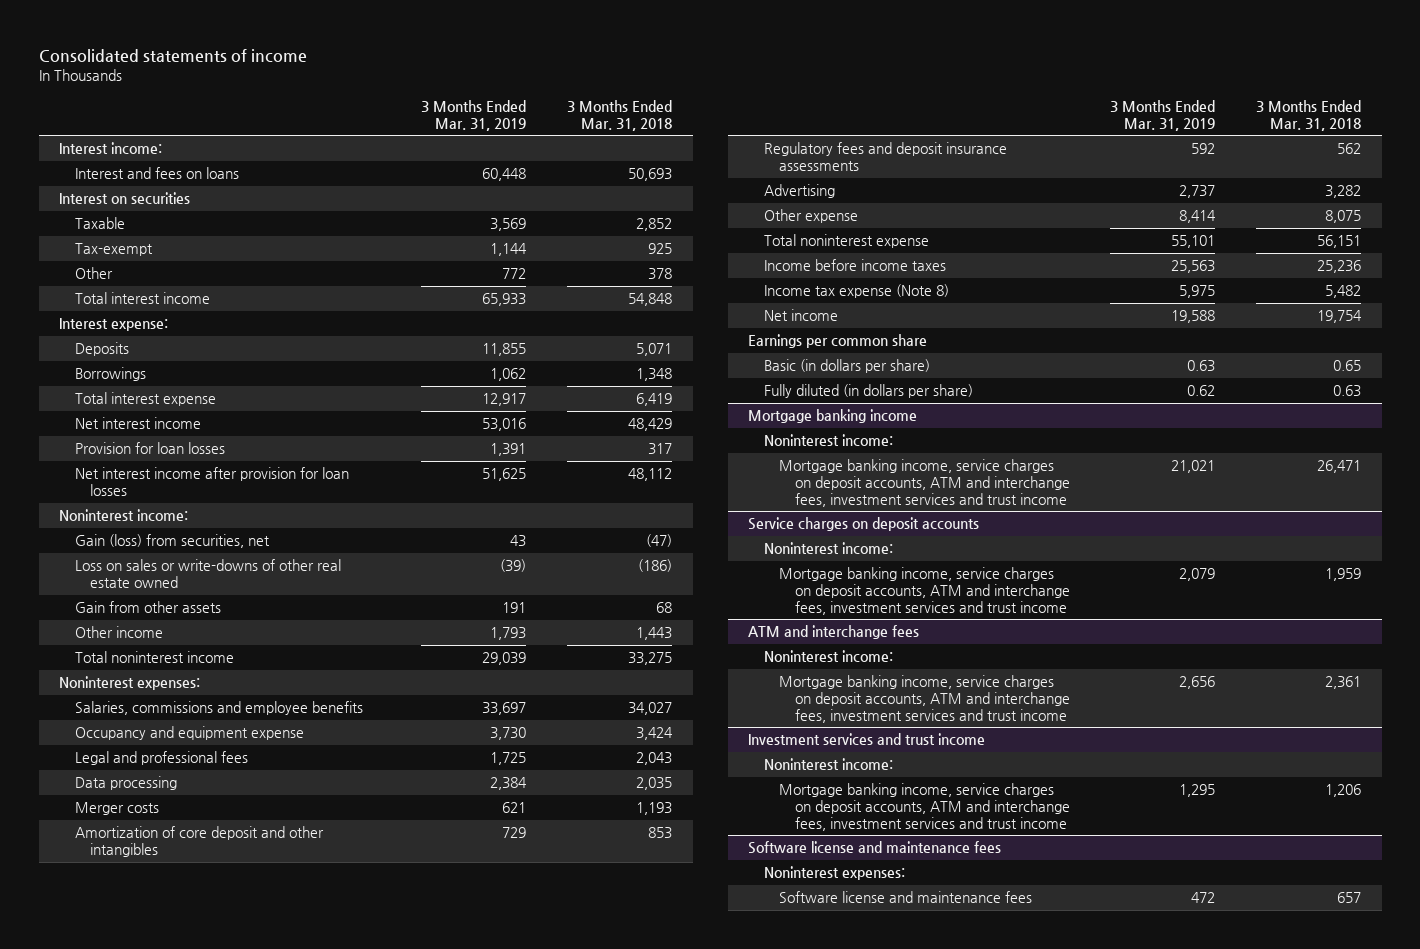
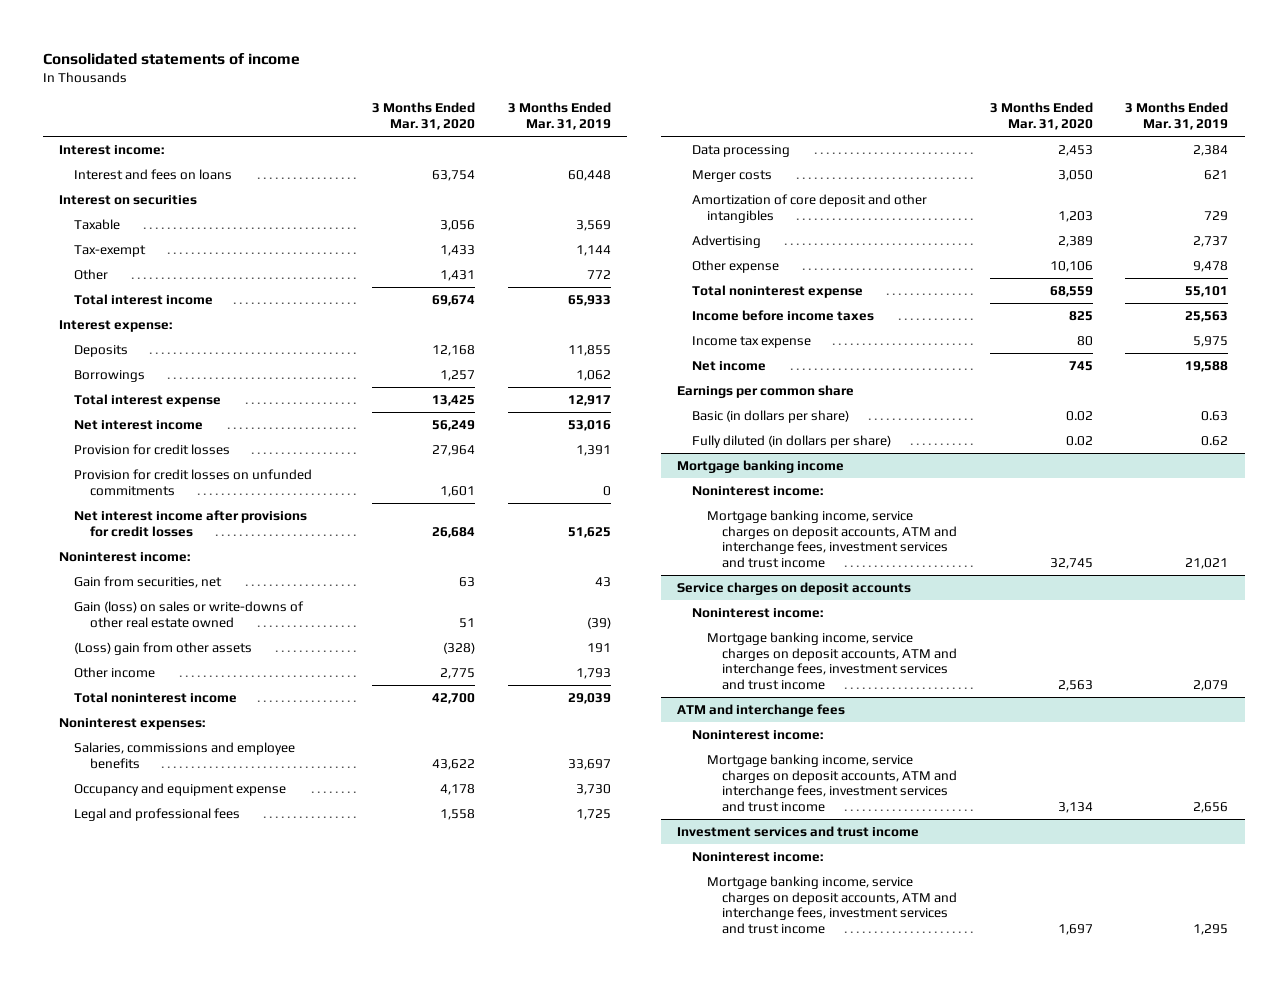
- | 3 Months Ended Mar. 31, 2019 | 3 Months Ended Mar. 31, 2018
+ | 3 Months Ended Mar. 31, 2020 | 3 Months Ended Mar. 31, 2019
- Provision for loan losses | 1,391 | 317
- Net interest income after provision for loan losses | 51,625 | 48,112
+ Provision for credit losses | 27,964 | 1,391
+ Provision for credit losses on unfunded commitments | 1,601 | 0
+ Net interest income after provisions for credit losses | 26,684 | 51,625
- Gain (loss) from securities, net | 43 | (47)
- Loss on sales or write-downs of other real estate owned | (39) | (186)
- Gain from other assets | 191 | 68
+ Gain from securities, net | 63 | 43
+ Gain (loss) on sales or write-downs of other real estate owned | 51 | (39)
+ (Loss) gain from other assets | (328) | 191
- Regulatory fees and deposit insurance assessments | 592 | 562
- Other expense | 8,414 | 8,075
+ Other expense | 10,106 | 9,478
- Income tax expense (Note 8) | 5,975 | 5,482
+ Income tax expense | 80 | 5,975
- Software license and maintenance fees
- Noninterest expenses:
- Software license and maintenance fees | 472 | 657

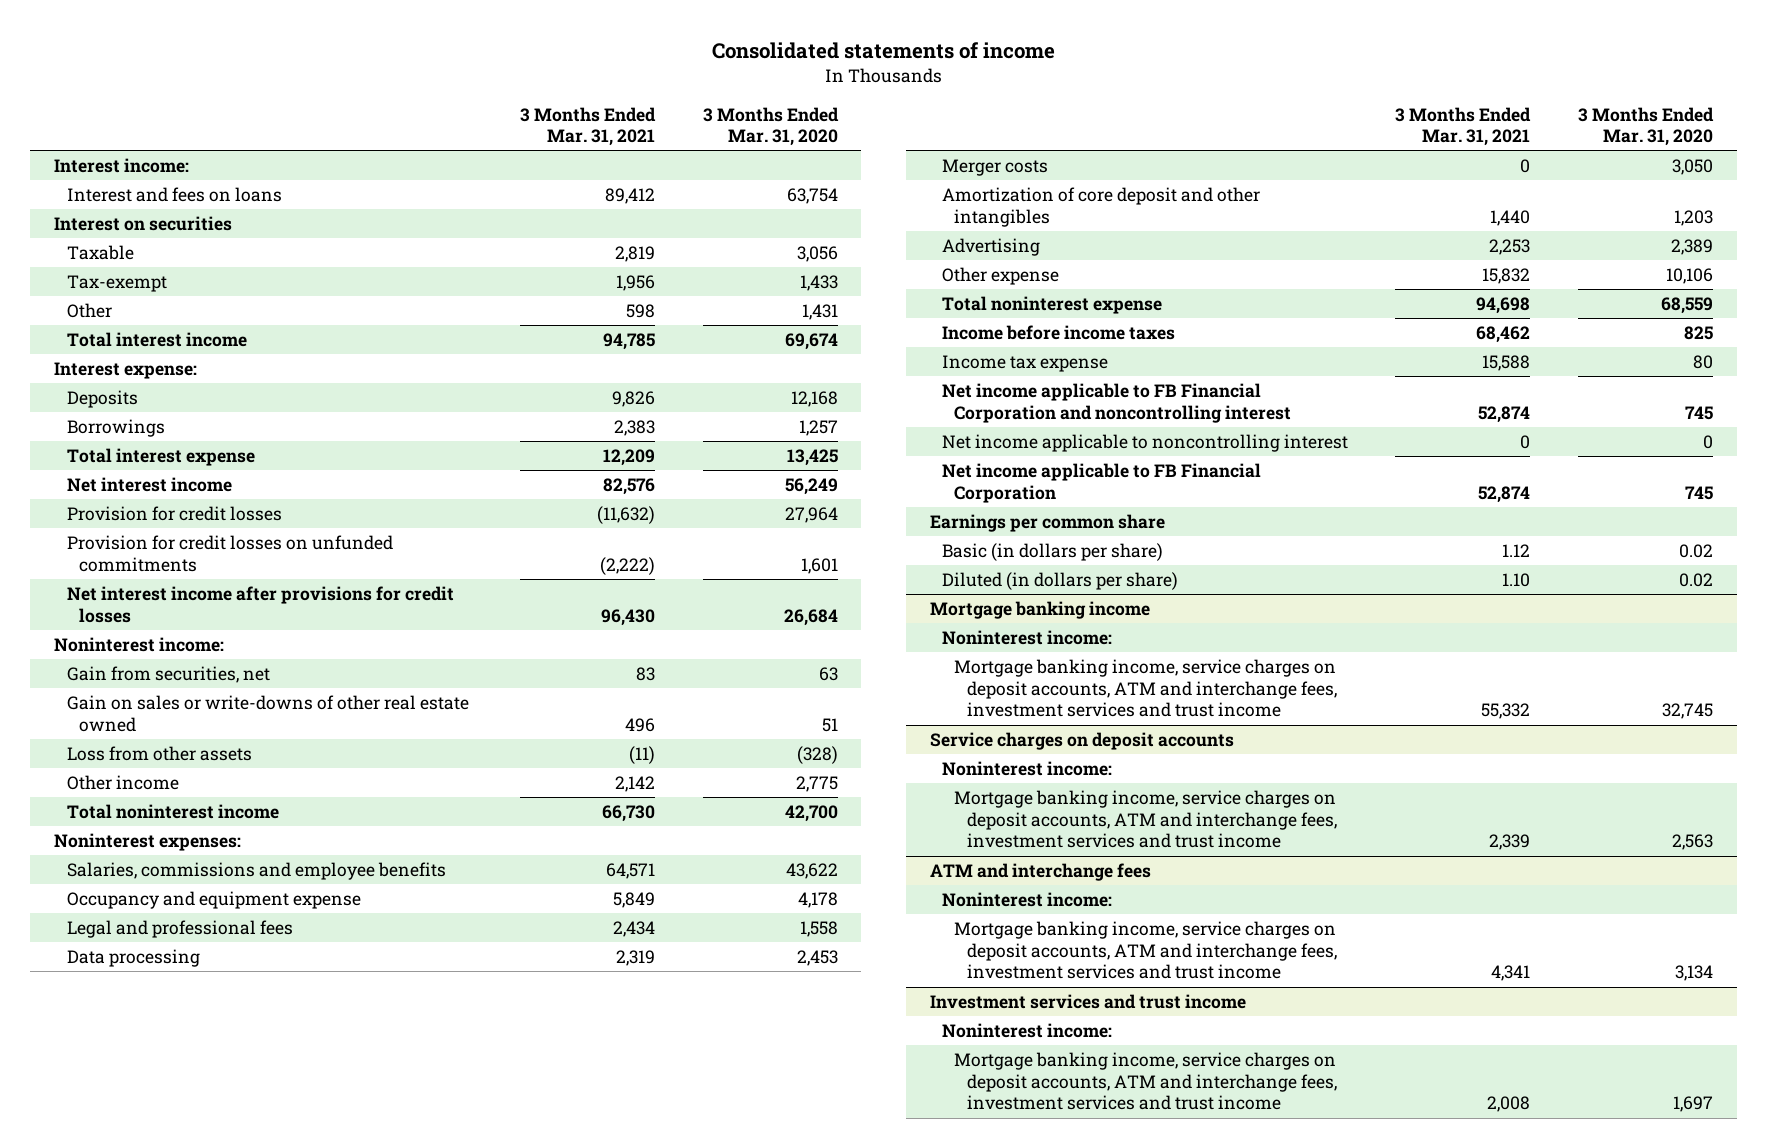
- | 3 Months Ended Mar. 31, 2020 | 3 Months Ended Mar. 31, 2019
+ | 3 Months Ended Mar. 31, 2021 | 3 Months Ended Mar. 31, 2020
- Gain (loss) on sales or write-downs of other real estate owned | 51 | (39)
- (Loss) gain from other assets | (328) | 191
+ Gain on sales or write-downs of other real estate owned | 496 | 51
+ Loss from other assets | (11) | (328)
- Net income | 745 | 19,588
+ Net income applicable to FB Financial Corporation and noncontrolling interest | 52,874 | 745
+ Net income applicable to noncontrolling interest | 0 | 0
+ Net income applicable to FB Financial Corporation | 52,874 | 745
- Fully diluted (in dollars per share) | 0.02 | 0.62
+ Diluted (in dollars per share) | 1.10 | 0.02

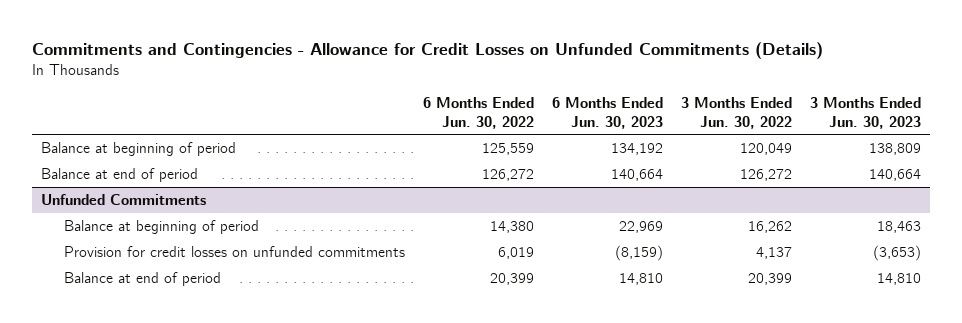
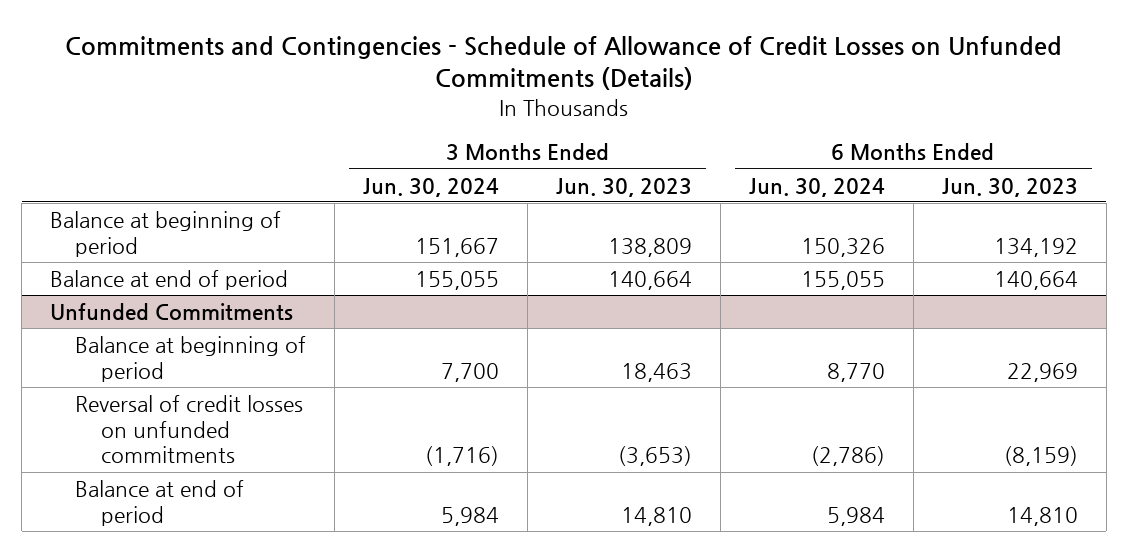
- Commitments and Contingencies - Allowance for Credit Losses on Unfunded Commitments (Details)
+ Commitments and Contingencies - Schedule of Allowance of Credit Losses on Unfunded Commitments (Details)
- | 6 Months Ended Jun. 30, 2022 | 6 Months Ended Jun. 30, 2023 | 3 Months Ended Jun. 30, 2022 | 3 Months Ended Jun. 30, 2023
+ | 3 Months Ended Jun. 30, 2024 | 3 Months Ended Jun. 30, 2023 | 6 Months Ended Jun. 30, 2024 | 6 Months Ended Jun. 30, 2023
@ Unfunded Commitments
- Provision for credit losses on unfunded commitments | 6,019 | (8,159) | 4,137 | (3,653)
+ Reversal of credit losses on unfunded commitments | (1,716) | (3,653) | (2,786) | (8,159)

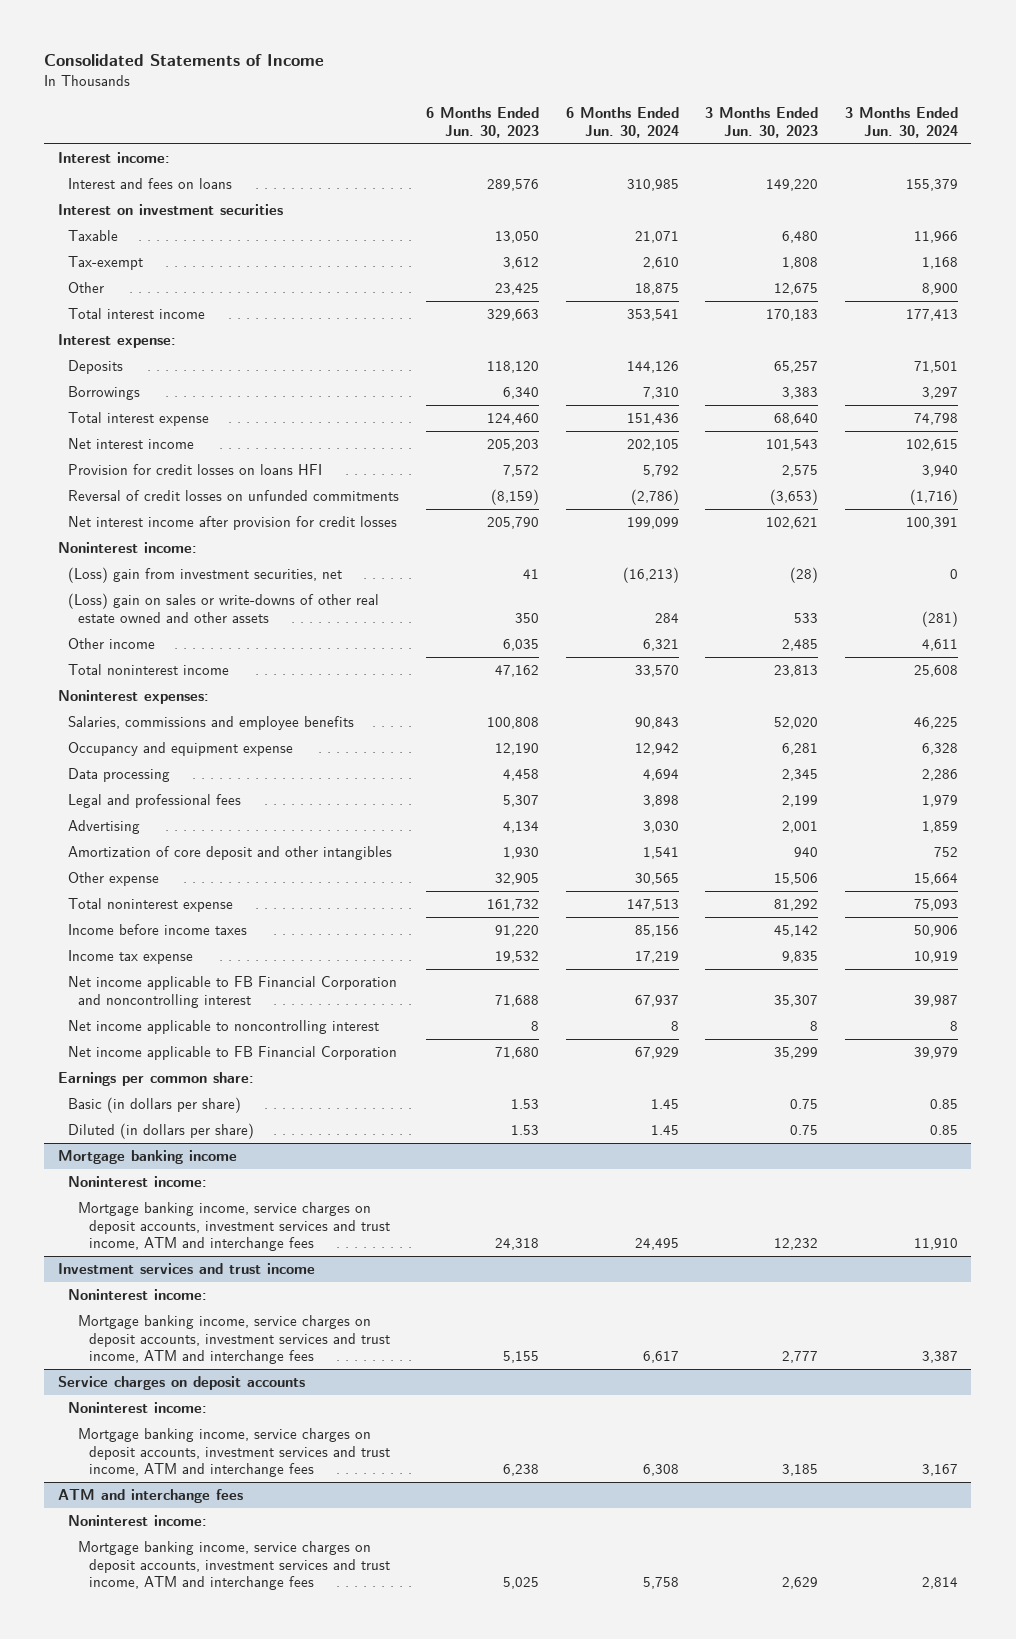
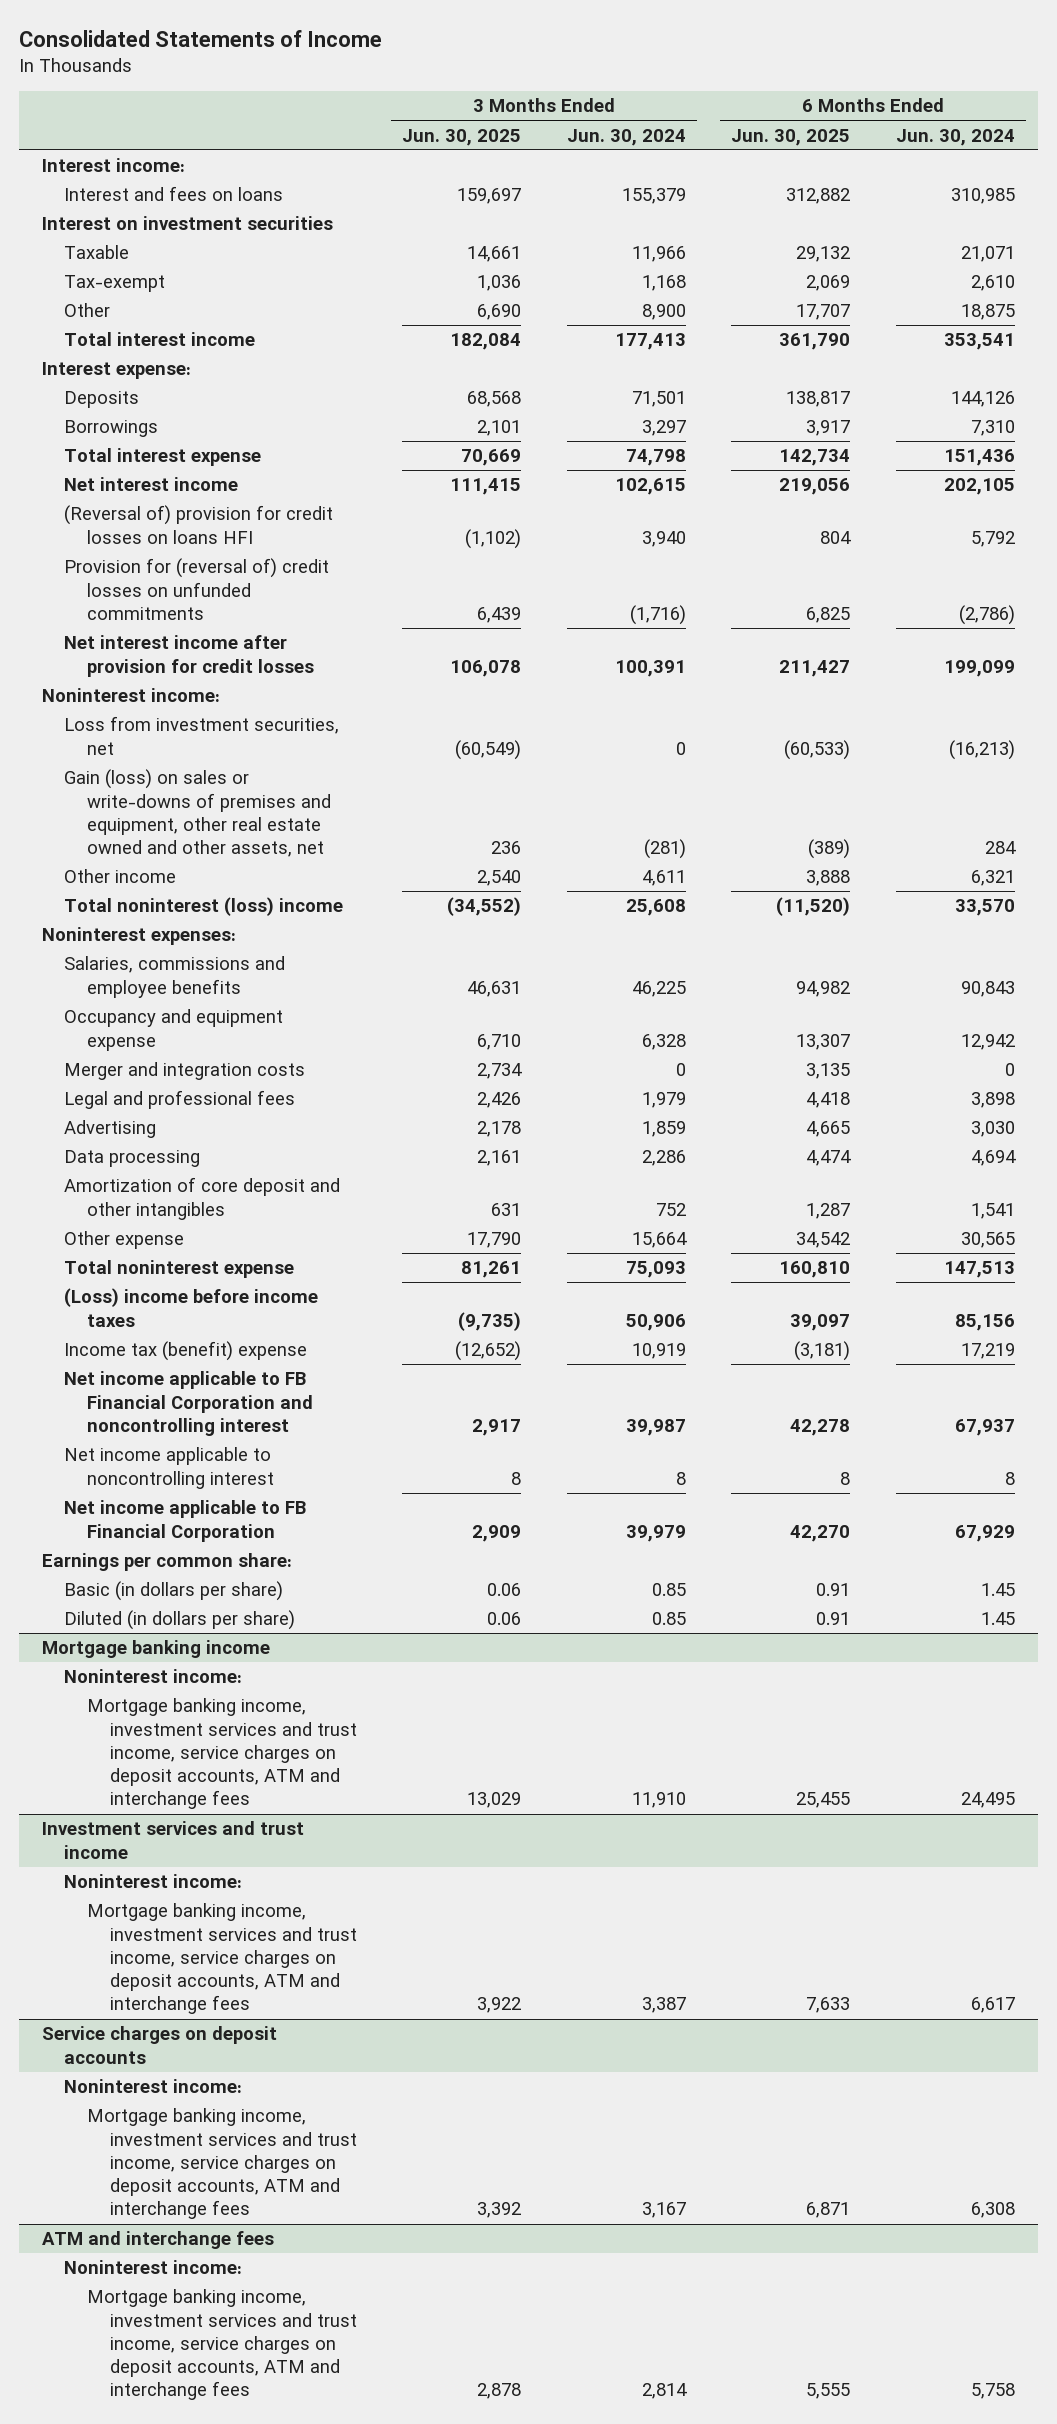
- | 6 Months Ended Jun. 30, 2023 | 6 Months Ended Jun. 30, 2024 | 3 Months Ended Jun. 30, 2023 | 3 Months Ended Jun. 30, 2024
+ | 3 Months Ended Jun. 30, 2025 | 3 Months Ended Jun. 30, 2024 | 6 Months Ended Jun. 30, 2025 | 6 Months Ended Jun. 30, 2024
- Provision for credit losses on loans HFI | 7,572 | 5,792 | 2,575 | 3,940
- Reversal of credit losses on unfunded commitments | (8,159) | (2,786) | (3,653) | (1,716)
+ (Reversal of) provision for credit losses on loans HFI | (1,102) | 3,940 | 804 | 5,792
+ Provision for (reversal of) credit losses on unfunded commitments | 6,439 | (1,716) | 6,825 | (2,786)
- (Loss) gain from investment securities, net | 41 | (16,213) | (28) | 0
- (Loss) gain on sales or write-downs of other real estate owned and other assets | 350 | 284 | 533 | (281)
+ Loss from investment securities, net | (60,549) | 0 | (60,533) | (16,213)
+ Gain (loss) on sales or write-downs of premises and equipment, other real estate owned and other assets, net | 236 | (281) | (389) | 284
- Total noninterest income | 47,162 | 33,570 | 23,813 | 25,608
+ Total noninterest (loss) income | (34,552) | 25,608 | (11,520) | 33,570
+ Merger and integration costs | 2,734 | 0 | 3,135 | 0
moved down: Data processing | 2,161 | 2,286 | 4,474 | 4,694
- Income before income taxes | 91,220 | 85,156 | 45,142 | 50,906
- Income tax expense | 19,532 | 17,219 | 9,835 | 10,919
+ (Loss) income before income taxes | (9,735) | 50,906 | 39,097 | 85,156
+ Income tax (benefit) expense | (12,652) | 10,919 | (3,181) | 17,219
@ Mortgage banking income
- Mortgage banking income, service charges on deposit accounts, investment services and trust income, ATM and interchange fees | 24,318 | 24,495 | 12,232 | 11,910
+ Mortgage banking income, investment services and trust income, service charges on deposit accounts, ATM and interchange fees | 13,029 | 11,910 | 25,455 | 24,495
@ Investment services and trust income
- Mortgage banking income, service charges on deposit accounts, investment services and trust income, ATM and interchange fees | 5,155 | 6,617 | 2,777 | 3,387
+ Mortgage banking income, investment services and trust income, service charges on deposit accounts, ATM and interchange fees | 3,922 | 3,387 | 7,633 | 6,617
@ Service charges on deposit accounts
- Mortgage banking income, service charges on deposit accounts, investment services and trust income, ATM and interchange fees | 6,238 | 6,308 | 3,185 | 3,167
+ Mortgage banking income, investment services and trust income, service charges on deposit accounts, ATM and interchange fees | 3,392 | 3,167 | 6,871 | 6,308
@ ATM and interchange fees
- Mortgage banking income, service charges on deposit accounts, investment services and trust income, ATM and interchange fees | 5,025 | 5,758 | 2,629 | 2,814
+ Mortgage banking income, investment services and trust income, service charges on deposit accounts, ATM and interchange fees | 2,878 | 2,814 | 5,555 | 5,758

